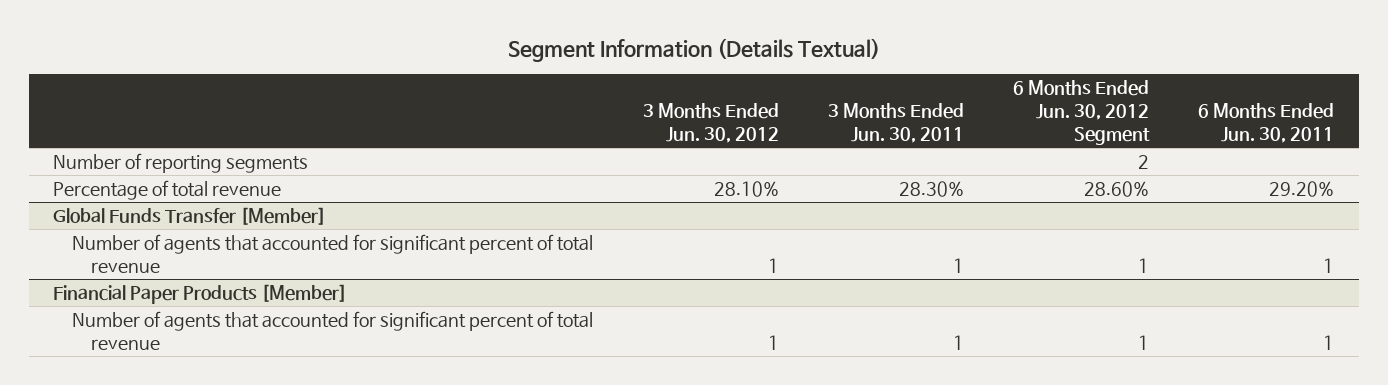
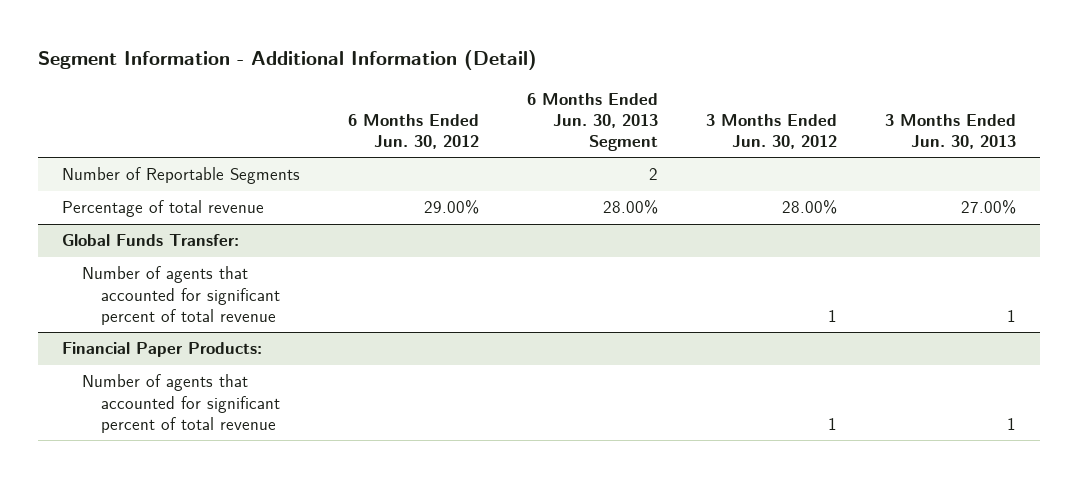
- Segment Information (Details Textual)
+ Segment Information - Additional Information (Detail)
- | 3 Months Ended Jun. 30, 2012 | 3 Months Ended Jun. 30, 2011 | 6 Months Ended Jun. 30, 2012 Segment | 6 Months Ended Jun. 30, 2011
+ | 6 Months Ended Jun. 30, 2012 | 6 Months Ended Jun. 30, 2013 Segment | 3 Months Ended Jun. 30, 2012 | 3 Months Ended Jun. 30, 2013
- Number of reporting segments | | | 2 |
- Percentage of total revenue | 28.10% | 28.30% | 28.60% | 29.20%
- Global Funds Transfer [Member]
+ Number of Reportable Segments | | 2 | |
+ Percentage of total revenue | 29.00% | 28.00% | 28.00% | 27.00%
+ Global Funds Transfer:
- Financial Paper Products [Member]
+ Financial Paper Products:

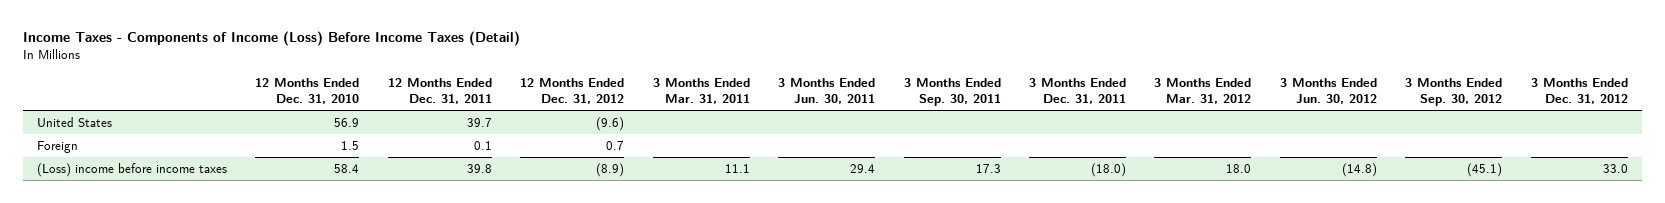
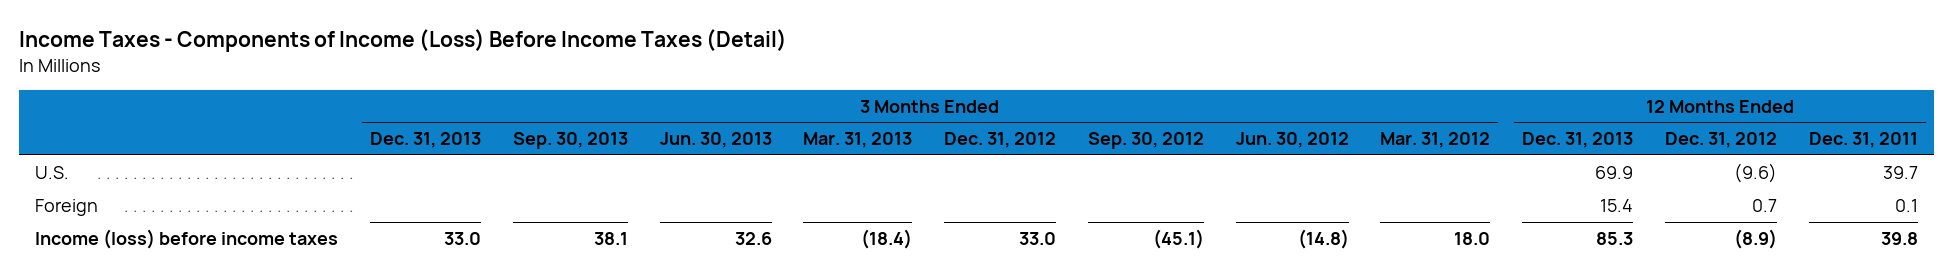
- | 12 Months Ended Dec. 31, 2010 | 12 Months Ended Dec. 31, 2011 | 12 Months Ended Dec. 31, 2012 | 3 Months Ended Mar. 31, 2011 | 3 Months Ended Jun. 30, 2011 | 3 Months Ended Sep. 30, 2011 | 3 Months Ended Dec. 31, 2011 | 3 Months Ended Mar. 31, 2012 | 3 Months Ended Jun. 30, 2012 | 3 Months Ended Sep. 30, 2012 | 3 Months Ended Dec. 31, 2012
+ | 3 Months Ended Dec. 31, 2013 | 3 Months Ended Sep. 30, 2013 | 3 Months Ended Jun. 30, 2013 | 3 Months Ended Mar. 31, 2013 | 3 Months Ended Dec. 31, 2012 | 3 Months Ended Sep. 30, 2012 | 3 Months Ended Jun. 30, 2012 | 3 Months Ended Mar. 31, 2012 | 12 Months Ended Dec. 31, 2013 | 12 Months Ended Dec. 31, 2012 | 12 Months Ended Dec. 31, 2011
- United States | 56.9 | 39.7 | (9.6) | | | | | | | |
+ U.S. | | | | | | | | | 69.9 | (9.6) | 39.7
- (Loss) income before income taxes | 58.4 | 39.8 | (8.9) | 11.1 | 29.4 | 17.3 | (18.0) | 18.0 | (14.8) | (45.1) | 33.0
+ Income (loss) before income taxes | 33.0 | 38.1 | 32.6 | (18.4) | 33.0 | (45.1) | (14.8) | 18.0 | 85.3 | (8.9) | 39.8

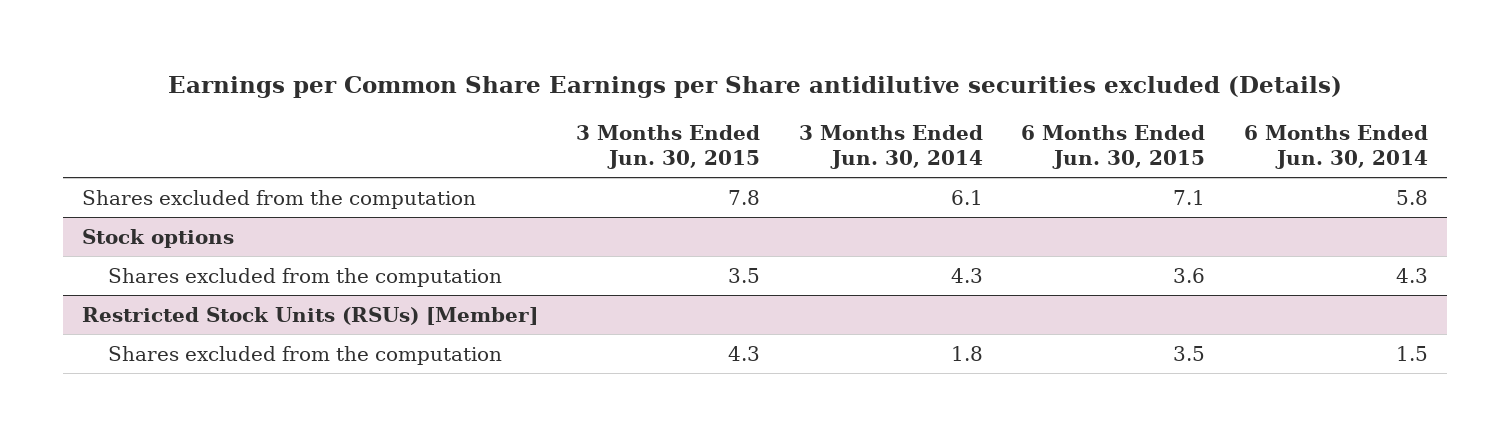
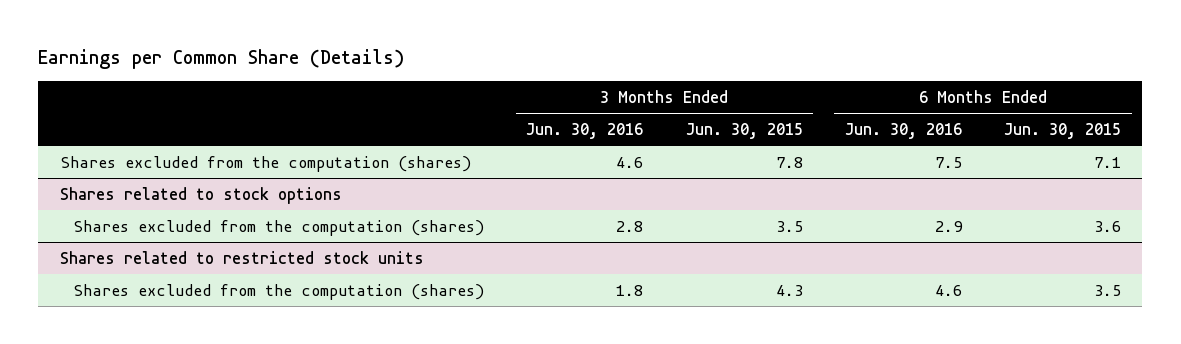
- Earnings per Common Share Earnings per Share antidilutive securities excluded (Details)
+ Earnings per Common Share (Details)
- | 3 Months Ended Jun. 30, 2015 | 3 Months Ended Jun. 30, 2014 | 6 Months Ended Jun. 30, 2015 | 6 Months Ended Jun. 30, 2014
+ | 3 Months Ended Jun. 30, 2016 | 3 Months Ended Jun. 30, 2015 | 6 Months Ended Jun. 30, 2016 | 6 Months Ended Jun. 30, 2015
- Shares excluded from the computation | 7.8 | 6.1 | 7.1 | 5.8
- Stock options
- Shares excluded from the computation | 3.5 | 4.3 | 3.6 | 4.3
- Restricted Stock Units (RSUs) [Member]
- Shares excluded from the computation | 4.3 | 1.8 | 3.5 | 1.5
+ Shares excluded from the computation (shares) | 4.6 | 7.8 | 7.5 | 7.1
+ Shares related to stock options
+ Shares excluded from the computation (shares) | 2.8 | 3.5 | 2.9 | 3.6
+ Shares related to restricted stock units
+ Shares excluded from the computation (shares) | 1.8 | 4.3 | 4.6 | 3.5

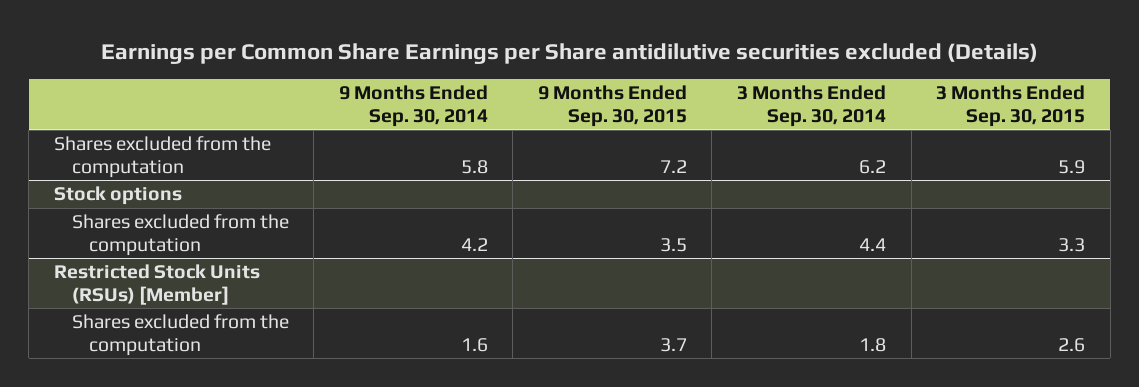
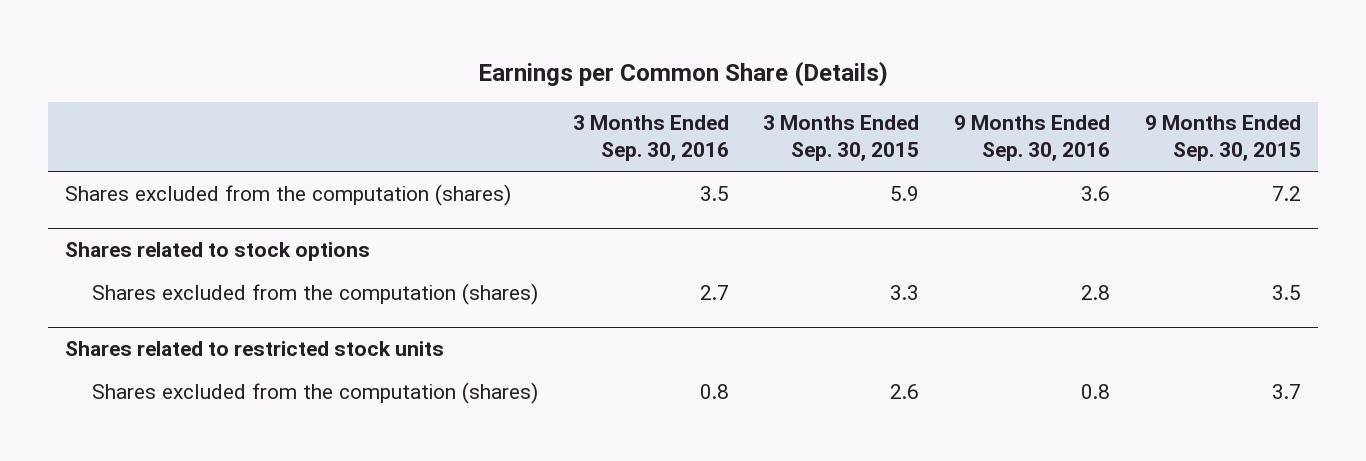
- Earnings per Common Share Earnings per Share antidilutive securities excluded (Details)
+ Earnings per Common Share (Details)
- | 9 Months Ended Sep. 30, 2014 | 9 Months Ended Sep. 30, 2015 | 3 Months Ended Sep. 30, 2014 | 3 Months Ended Sep. 30, 2015
+ | 3 Months Ended Sep. 30, 2016 | 3 Months Ended Sep. 30, 2015 | 9 Months Ended Sep. 30, 2016 | 9 Months Ended Sep. 30, 2015
- Shares excluded from the computation | 5.8 | 7.2 | 6.2 | 5.9
- Stock options
- Shares excluded from the computation | 4.2 | 3.5 | 4.4 | 3.3
- Restricted Stock Units (RSUs) [Member]
- Shares excluded from the computation | 1.6 | 3.7 | 1.8 | 2.6
+ Shares excluded from the computation (shares) | 3.5 | 5.9 | 3.6 | 7.2
+ Shares related to stock options
+ Shares excluded from the computation (shares) | 2.7 | 3.3 | 2.8 | 3.5
+ Shares related to restricted stock units
+ Shares excluded from the computation (shares) | 0.8 | 2.6 | 0.8 | 3.7

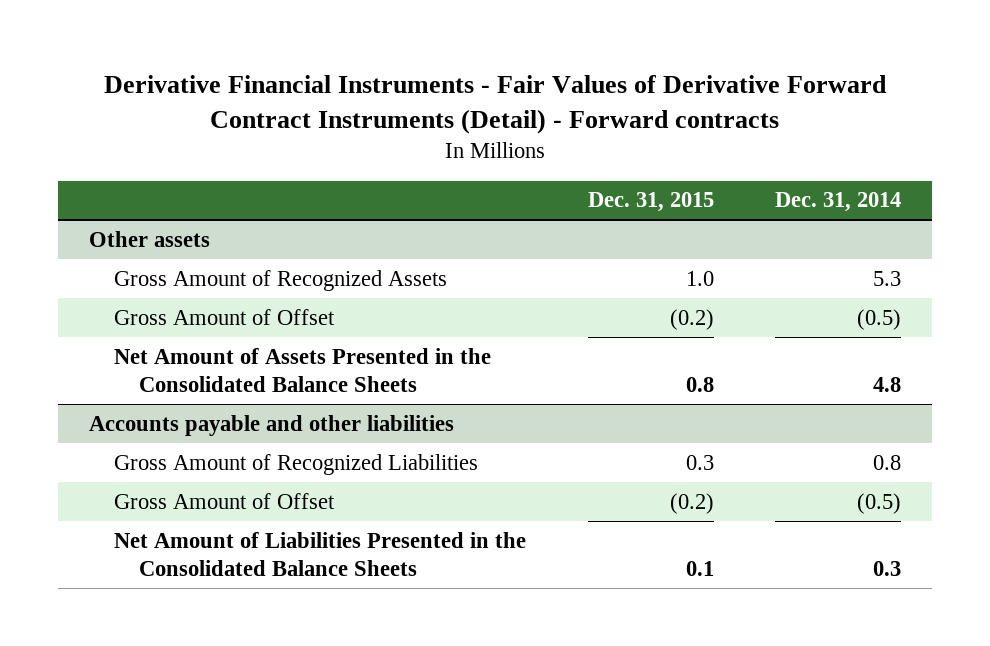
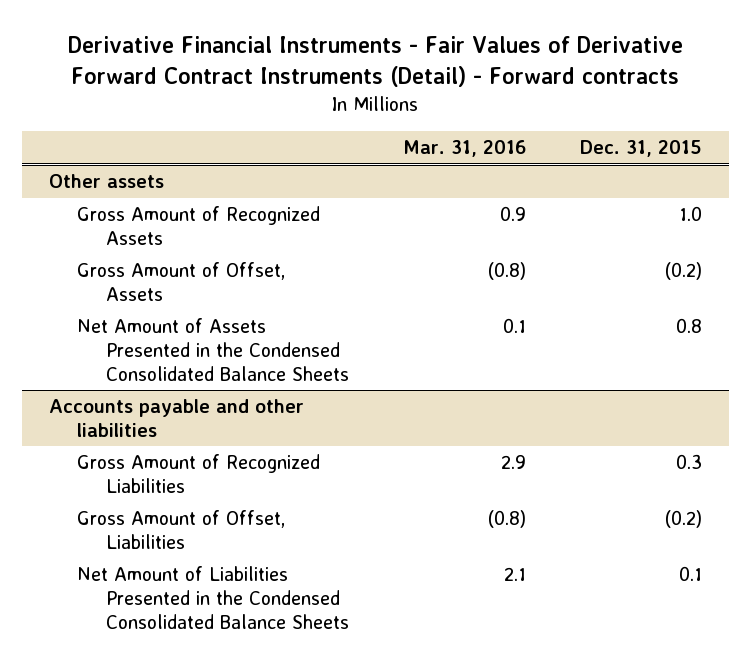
- | Dec. 31, 2015 | Dec. 31, 2014
+ | Mar. 31, 2016 | Dec. 31, 2015
@ Other assets
- Gross Amount of Offset | (0.2) | (0.5)
- Net Amount of Assets Presented in the Consolidated Balance Sheets | 0.8 | 4.8
+ Gross Amount of Offset, Assets | (0.8) | (0.2)
+ Net Amount of Assets Presented in the Condensed Consolidated Balance Sheets | 0.1 | 0.8
@ Accounts payable and other liabilities
- Gross Amount of Offset | (0.2) | (0.5)
- Net Amount of Liabilities Presented in the Consolidated Balance Sheets | 0.1 | 0.3
+ Gross Amount of Offset, Liabilities | (0.8) | (0.2)
+ Net Amount of Liabilities Presented in the Condensed Consolidated Balance Sheets | 2.1 | 0.1

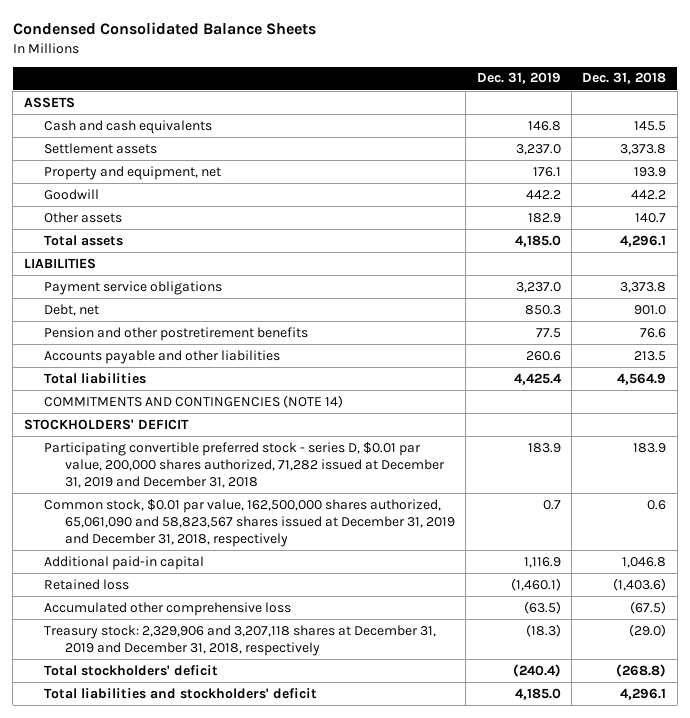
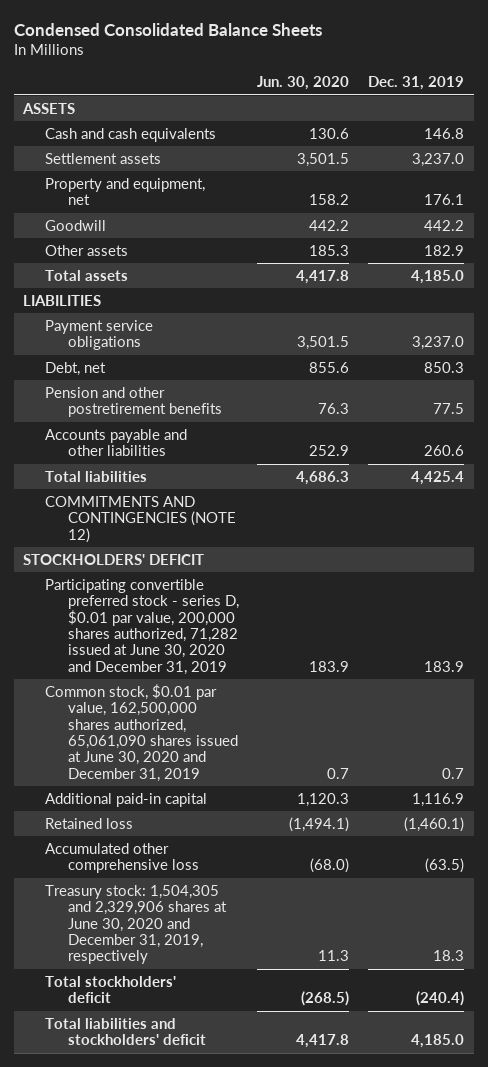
- | Dec. 31, 2019 | Dec. 31, 2018
+ | Jun. 30, 2020 | Dec. 31, 2019
- COMMITMENTS AND CONTINGENCIES (NOTE 14)
+ COMMITMENTS AND CONTINGENCIES (NOTE 12)
- Participating convertible preferred stock - series D, $0.01 par value, 200,000 shares authorized, 71,282 issued at December 31, 2019 and December 31, 2018 | 183.9 | 183.9
- Common stock, $0.01 par value, 162,500,000 shares authorized, 65,061,090 and 58,823,567 shares issued at December 31, 2019 and December 31, 2018, respectively | 0.7 | 0.6
+ Participating convertible preferred stock - series D, $0.01 par value, 200,000 shares authorized, 71,282 issued at June 30, 2020 and December 31, 2019 | 183.9 | 183.9
+ Common stock, $0.01 par value, 162,500,000 shares authorized, 65,061,090 shares issued at June 30, 2020 and December 31, 2019 | 0.7 | 0.7
- Treasury stock: 2,329,906 and 3,207,118 shares at December 31, 2019 and December 31, 2018, respectively | (18.3) | (29.0)
+ Treasury stock: 1,504,305 and 2,329,906 shares at June 30, 2020 and December 31, 2019, respectively | 11.3 | 18.3

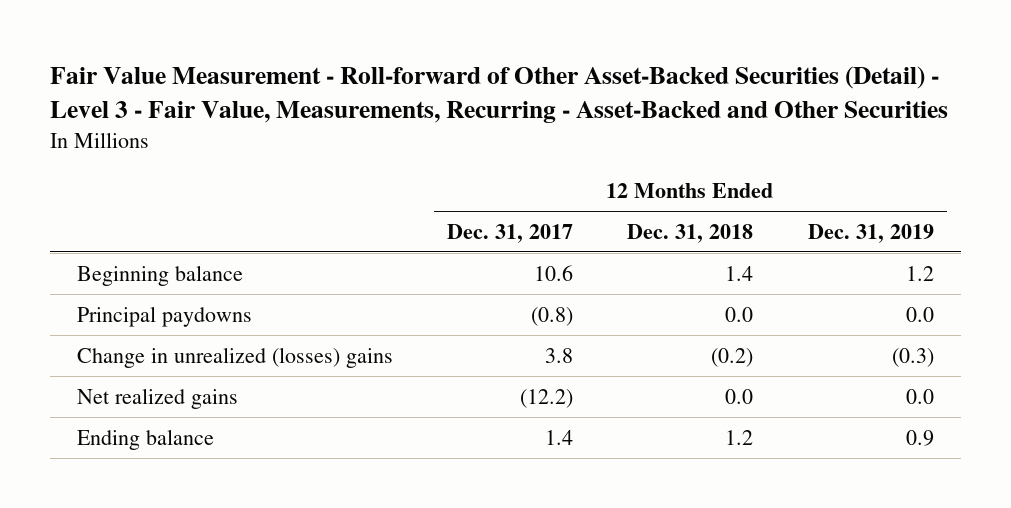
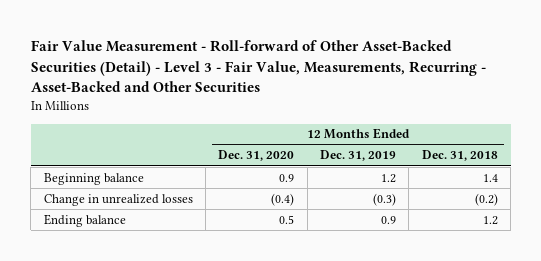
- | 12 Months Ended Dec. 31, 2017 | 12 Months Ended Dec. 31, 2018 | 12 Months Ended Dec. 31, 2019
+ | 12 Months Ended Dec. 31, 2020 | 12 Months Ended Dec. 31, 2019 | 12 Months Ended Dec. 31, 2018
- Principal paydowns | (0.8) | 0.0 | 0.0
- Change in unrealized (losses) gains | 3.8 | (0.2) | (0.3)
- Net realized gains | (12.2) | 0.0 | 0.0
+ Change in unrealized losses | (0.4) | (0.3) | (0.2)

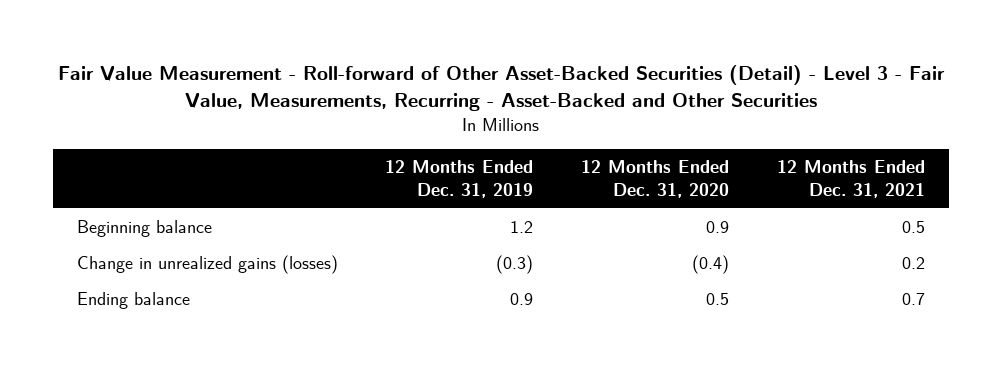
- | 12 Months Ended Dec. 31, 2020 | 12 Months Ended Dec. 31, 2019 | 12 Months Ended Dec. 31, 2018
+ | 12 Months Ended Dec. 31, 2019 | 12 Months Ended Dec. 31, 2020 | 12 Months Ended Dec. 31, 2021
- Change in unrealized losses | (0.4) | (0.3) | (0.2)
+ Change in unrealized gains (losses) | (0.3) | (0.4) | 0.2

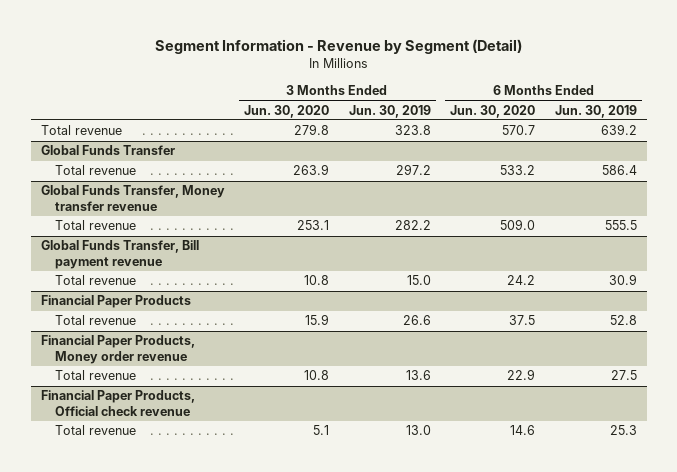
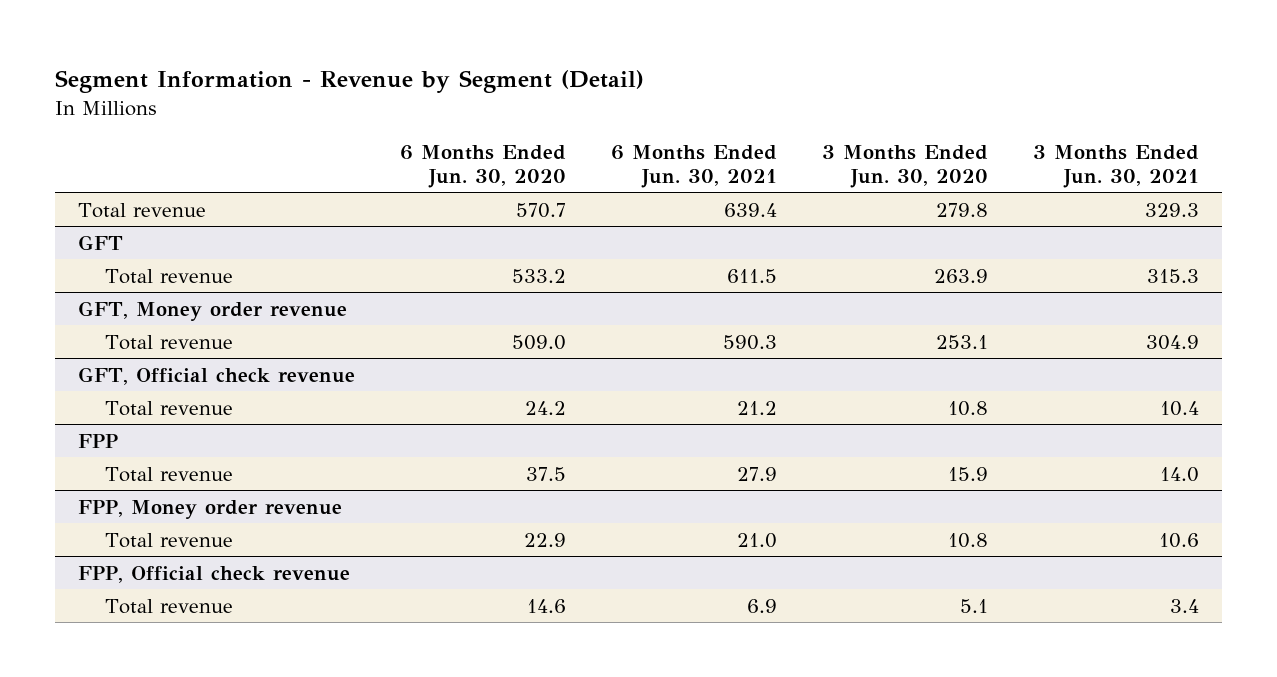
- | 3 Months Ended Jun. 30, 2020 | 3 Months Ended Jun. 30, 2019 | 6 Months Ended Jun. 30, 2020 | 6 Months Ended Jun. 30, 2019
+ | 6 Months Ended Jun. 30, 2020 | 6 Months Ended Jun. 30, 2021 | 3 Months Ended Jun. 30, 2020 | 3 Months Ended Jun. 30, 2021
- Global Funds Transfer
+ GFT
- Global Funds Transfer, Money transfer revenue
+ GFT, Money order revenue
- Global Funds Transfer, Bill payment revenue
+ GFT, Official check revenue
- Financial Paper Products
+ FPP
- Financial Paper Products, Money order revenue
+ FPP, Money order revenue
- Financial Paper Products, Official check revenue
+ FPP, Official check revenue

